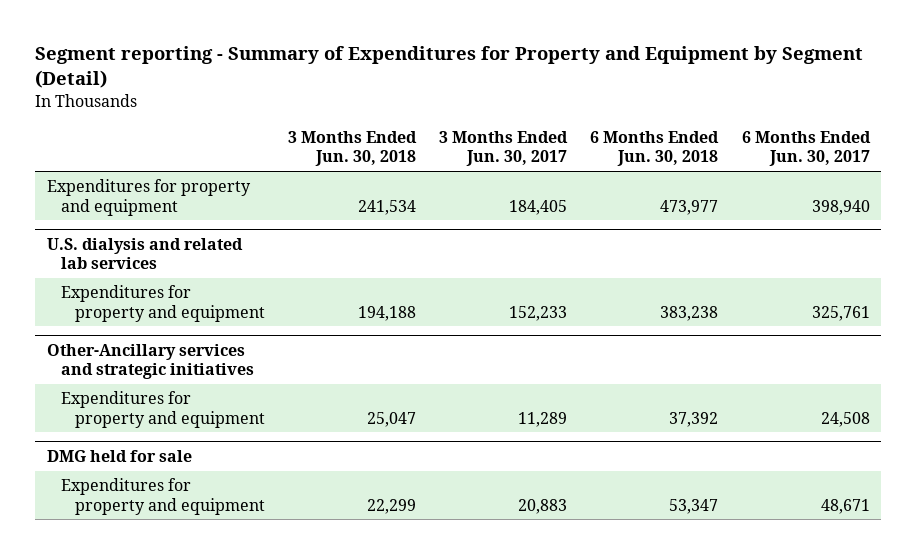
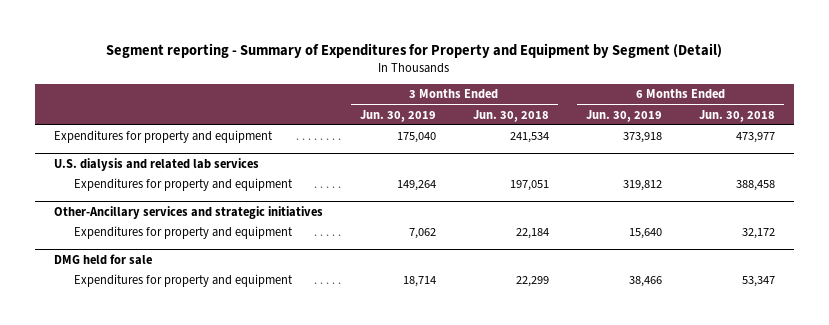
- | 3 Months Ended Jun. 30, 2018 | 3 Months Ended Jun. 30, 2017 | 6 Months Ended Jun. 30, 2018 | 6 Months Ended Jun. 30, 2017
+ | 3 Months Ended Jun. 30, 2019 | 3 Months Ended Jun. 30, 2018 | 6 Months Ended Jun. 30, 2019 | 6 Months Ended Jun. 30, 2018
@ U.S. dialysis and related lab services
- Expenditures for property and equipment | 194,188 | 152,233 | 383,238 | 325,761
+ Expenditures for property and equipment | 149,264 | 197,051 | 319,812 | 388,458
@ Other-Ancillary services and strategic initiatives
- Expenditures for property and equipment | 25,047 | 11,289 | 37,392 | 24,508
+ Expenditures for property and equipment | 7,062 | 22,184 | 15,640 | 32,172

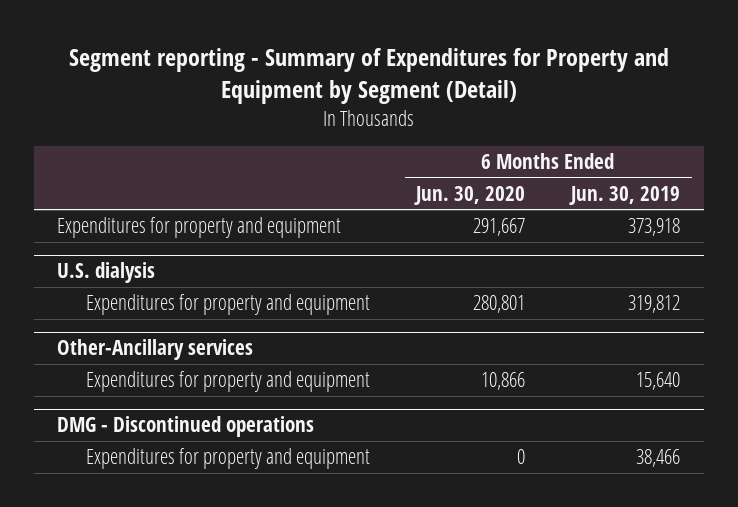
- | 3 Months Ended Jun. 30, 2019 | 3 Months Ended Jun. 30, 2018 | 6 Months Ended Jun. 30, 2019 | 6 Months Ended Jun. 30, 2018
+ | 6 Months Ended Jun. 30, 2020 | 6 Months Ended Jun. 30, 2019
- U.S. dialysis and related lab services
+ U.S. dialysis
- Other-Ancillary services and strategic initiatives
+ Other-Ancillary services
- DMG held for sale
+ DMG - Discontinued operations

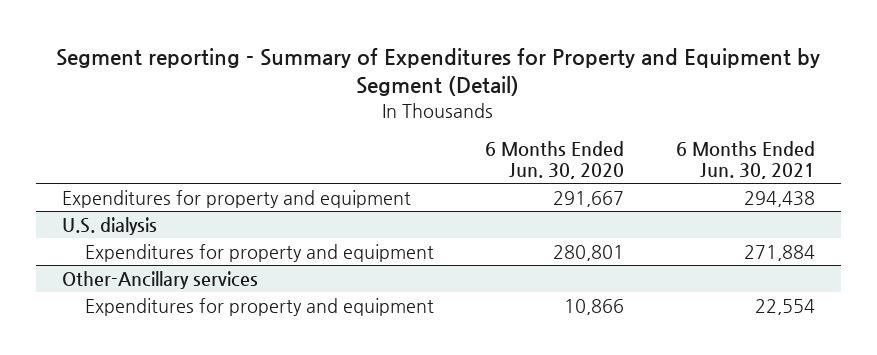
- | 6 Months Ended Jun. 30, 2020 | 6 Months Ended Jun. 30, 2019
+ | 6 Months Ended Jun. 30, 2020 | 6 Months Ended Jun. 30, 2021
- DMG - Discontinued operations
- Expenditures for property and equipment | 0 | 38,466

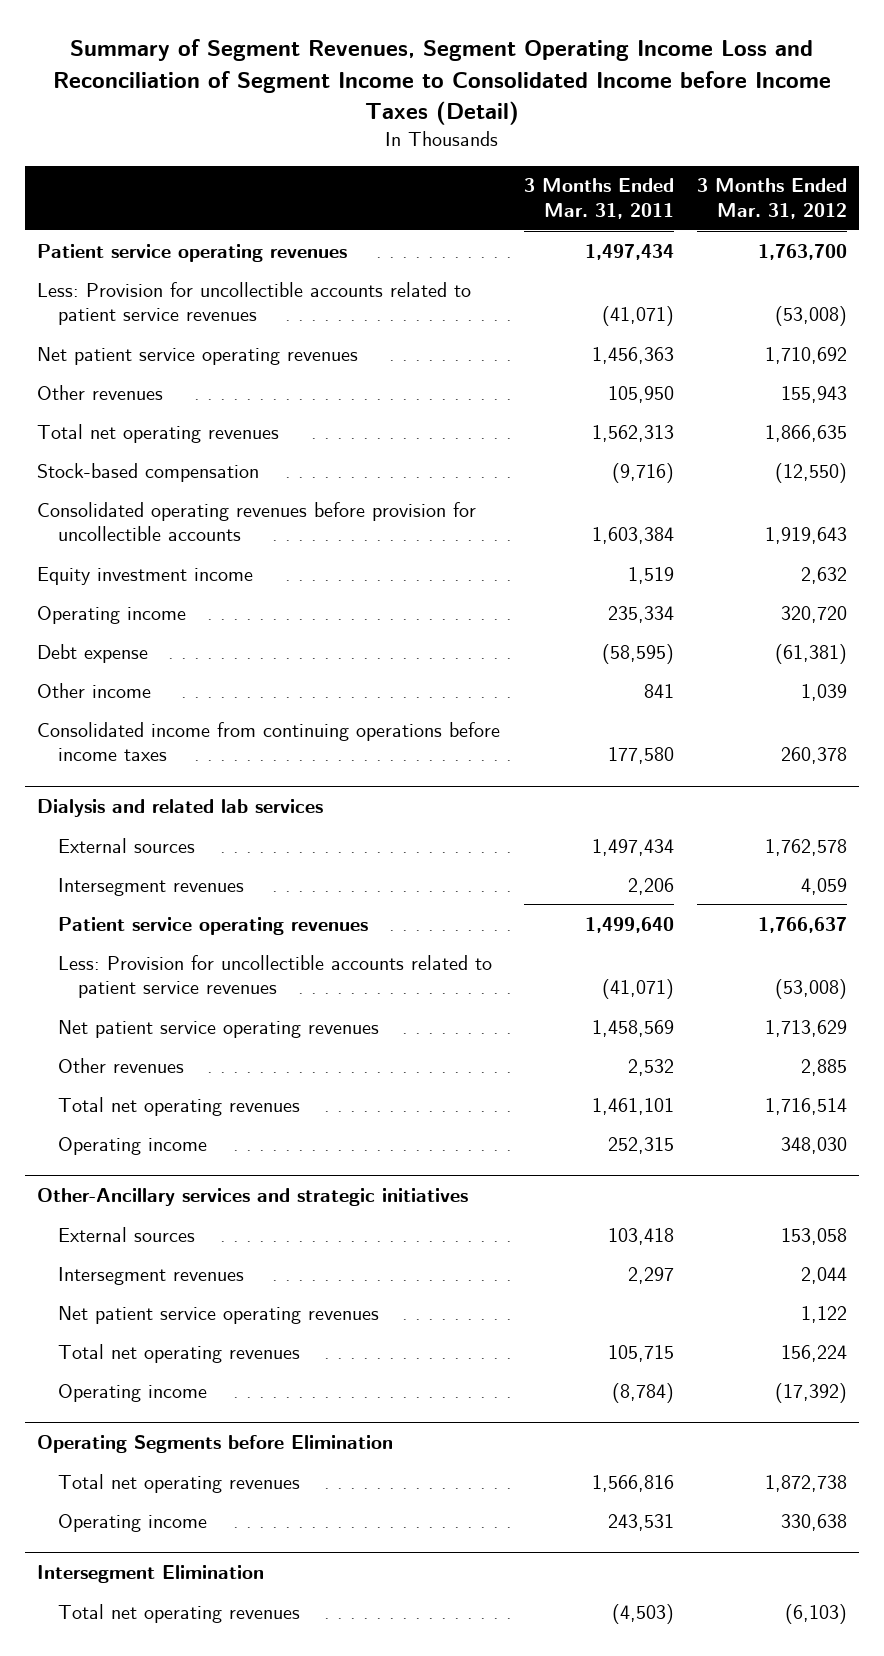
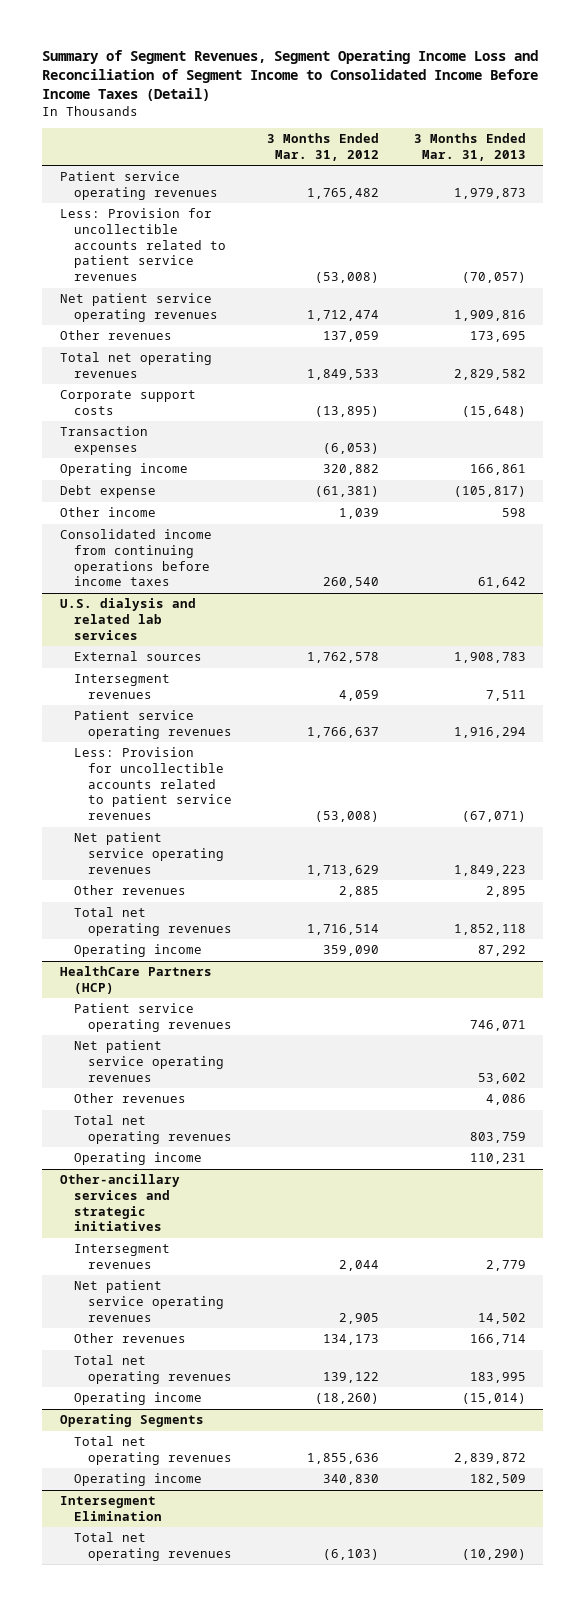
- Summary of Segment Revenues, Segment Operating Income Loss and Reconciliation of Segment Income to Consolidated Income before Income Taxes (Detail)
+ Summary of Segment Revenues, Segment Operating Income Loss and Reconciliation of Segment Income to Consolidated Income Before Income Taxes (Detail)
- | 3 Months Ended Mar. 31, 2011 | 3 Months Ended Mar. 31, 2012
+ | 3 Months Ended Mar. 31, 2012 | 3 Months Ended Mar. 31, 2013
- Patient service operating revenues | 1,497,434 | 1,763,700
+ Patient service operating revenues | 1,765,482 | 1,979,873
- Net patient service operating revenues | 1,456,363 | 1,710,692
- Other revenues | 105,950 | 155,943
- Total net operating revenues | 1,562,313 | 1,866,635
- Stock-based compensation | (9,716) | (12,550)
- Consolidated operating revenues before provision for uncollectible accounts | 1,603,384 | 1,919,643
- Equity investment income | 1,519 | 2,632
- Operating income | 235,334 | 320,720
+ Net patient service operating revenues | 1,712,474 | 1,909,816
+ Other revenues | 137,059 | 173,695
+ Total net operating revenues | 1,849,533 | 2,829,582
+ Corporate support costs | (13,895) | (15,648)
+ Transaction expenses | (6,053) |
+ Operating income | 320,882 | 166,861
- Consolidated income from continuing operations before income taxes | 177,580 | 260,378
- Dialysis and related lab services
+ Consolidated income from continuing operations before income taxes | 260,540 | 61,642
+ U.S. dialysis and related lab services
- Operating income | 252,315 | 348,030
- Other-Ancillary services and strategic initiatives
- External sources | 103,418 | 153,058
+ Operating income | 359,090 | 87,292
+ HealthCare Partners (HCP)
+ Patient service operating revenues | | 746,071
+ Net patient service operating revenues | | 53,602
+ Other revenues | | 4,086
+ Total net operating revenues | | 803,759
+ Operating income | | 110,231
+ Other-ancillary services and strategic initiatives
- Net patient service operating revenues | | 1,122
- Total net operating revenues | 105,715 | 156,224
- Operating income | (8,784) | (17,392)
- Operating Segments before Elimination
- Total net operating revenues | 1,566,816 | 1,872,738
- Operating income | 243,531 | 330,638
+ Net patient service operating revenues | 2,905 | 14,502
+ Other revenues | 134,173 | 166,714
+ Total net operating revenues | 139,122 | 183,995
+ Operating income | (18,260) | (15,014)
+ Operating Segments
+ Total net operating revenues | 1,855,636 | 2,839,872
+ Operating income | 340,830 | 182,509

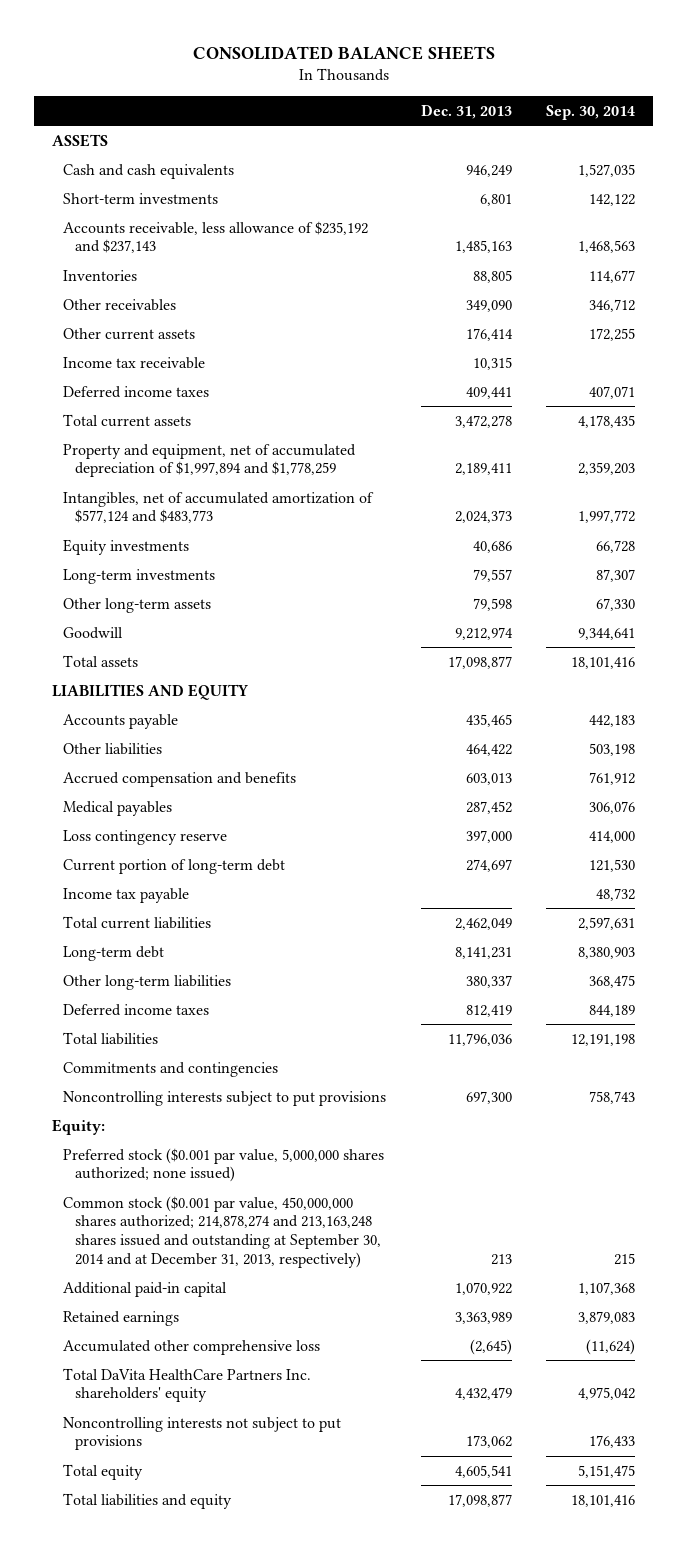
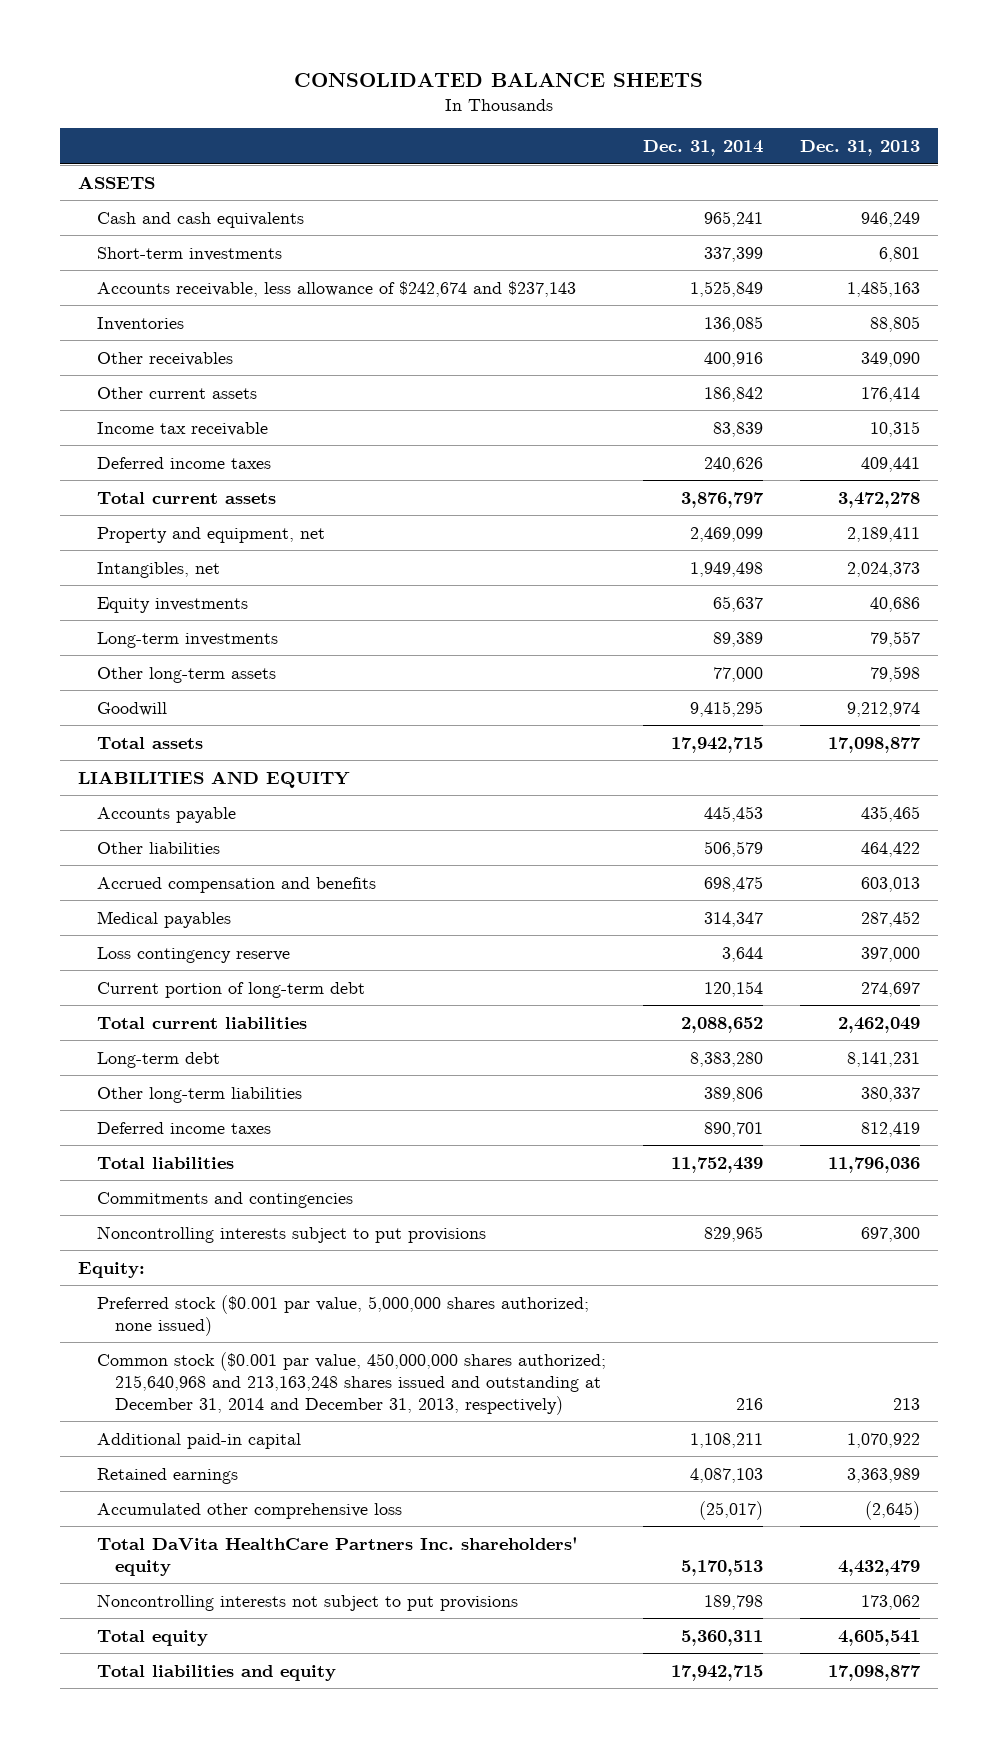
- | Dec. 31, 2013 | Sep. 30, 2014
+ | Dec. 31, 2014 | Dec. 31, 2013
- Accounts receivable, less allowance of $235,192 and $237,143 | 1,485,163 | 1,468,563
+ Accounts receivable, less allowance of $242,674 and $237,143 | 1,525,849 | 1,485,163
- Property and equipment, net of accumulated depreciation of $1,997,894 and $1,778,259 | 2,189,411 | 2,359,203
- Intangibles, net of accumulated amortization of $577,124 and $483,773 | 2,024,373 | 1,997,772
+ Property and equipment, net | 2,469,099 | 2,189,411
+ Intangibles, net | 1,949,498 | 2,024,373
- Income tax payable | | 48,732
- Common stock ($0.001 par value, 450,000,000 shares authorized; 214,878,274 and 213,163,248 shares issued and outstanding at September 30, 2014 and at December 31, 2013, respectively) | 213 | 215
+ Common stock ($0.001 par value, 450,000,000 shares authorized; 215,640,968 and 213,163,248 shares issued and outstanding at December 31, 2014 and December 31, 2013, respectively) | 216 | 213

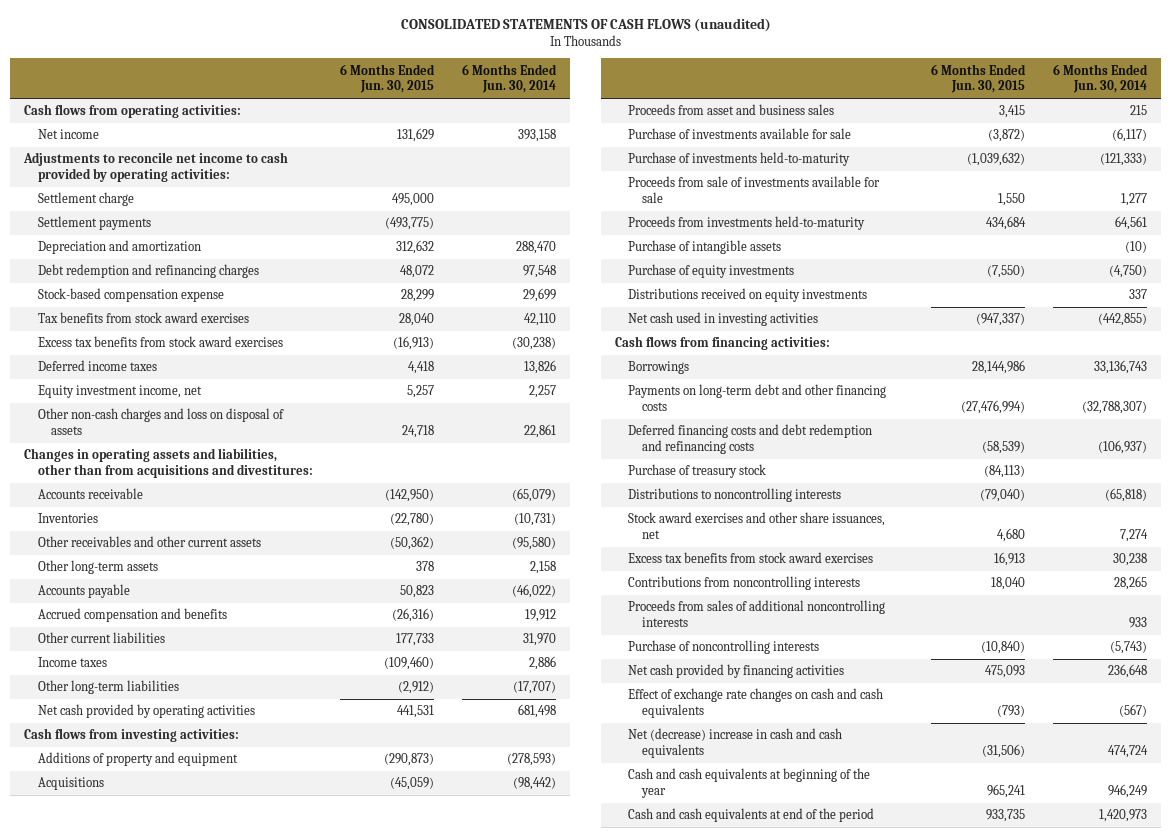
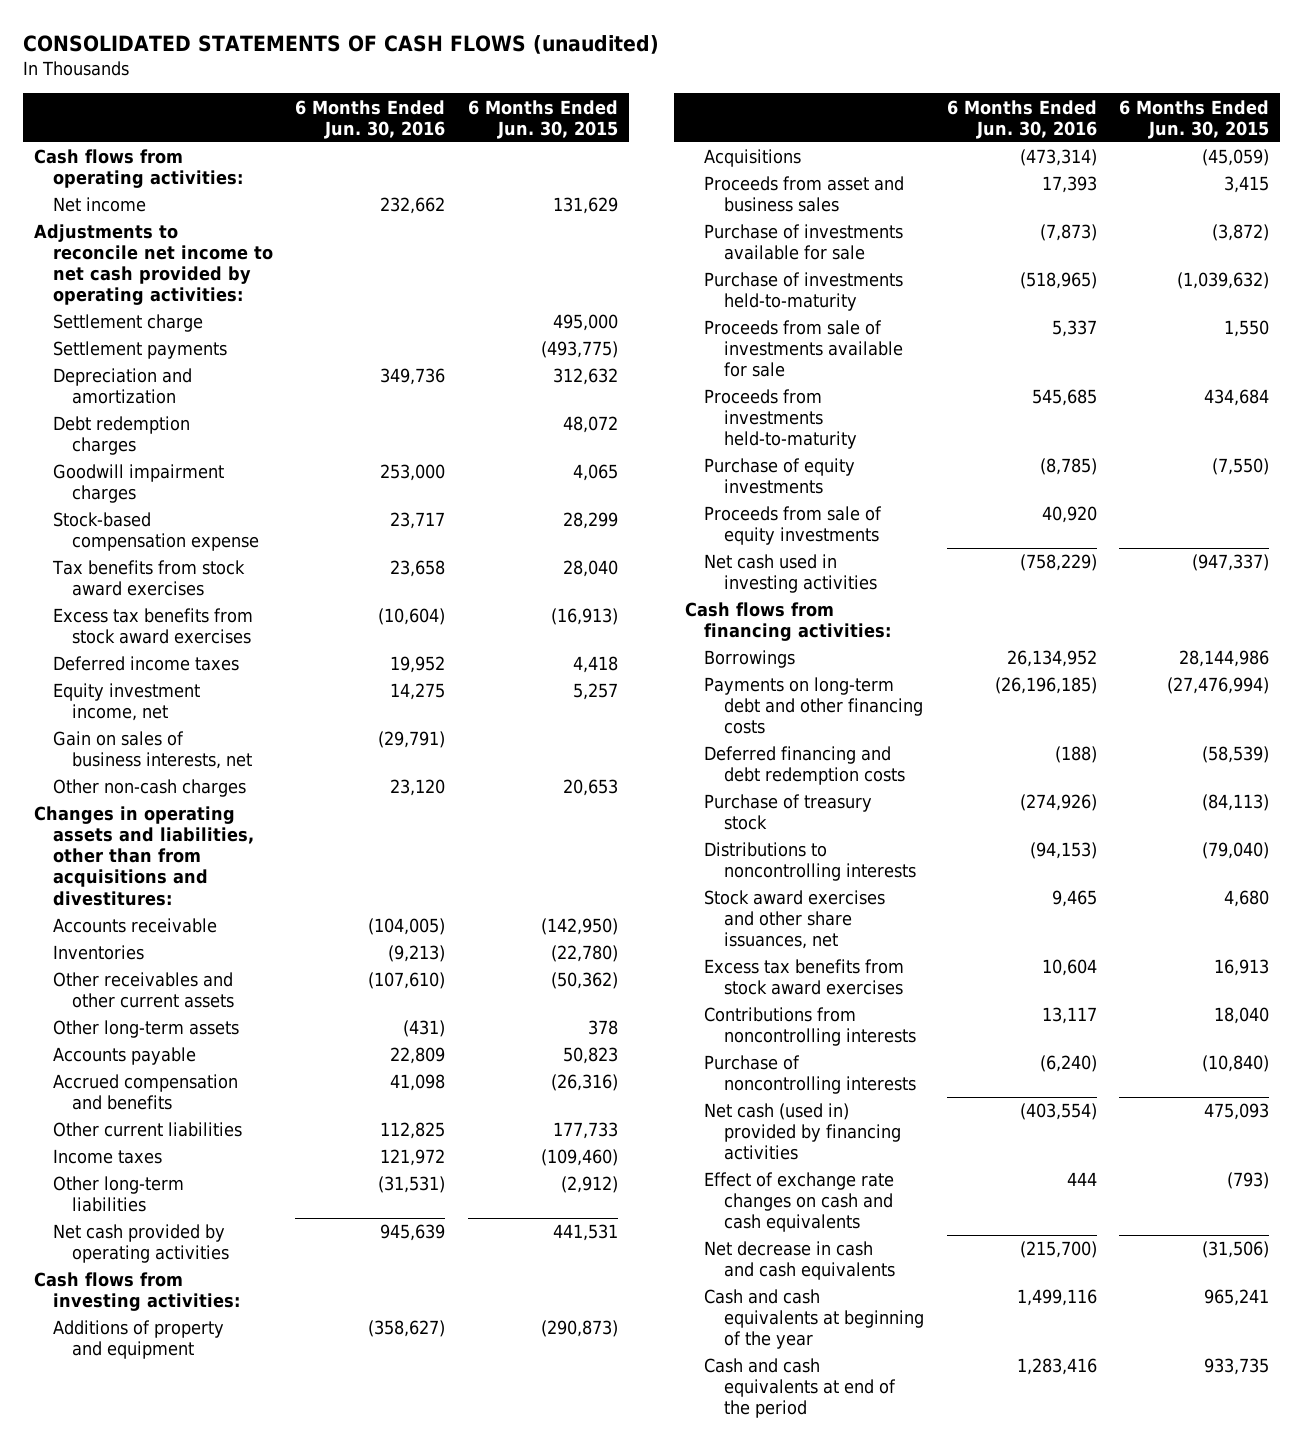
- | 6 Months Ended Jun. 30, 2015 | 6 Months Ended Jun. 30, 2014
+ | 6 Months Ended Jun. 30, 2016 | 6 Months Ended Jun. 30, 2015
- Adjustments to reconcile net income to cash provided by operating activities:
+ Adjustments to reconcile net income to net cash provided by operating activities:
- Debt redemption and refinancing charges | 48,072 | 97,548
+ Debt redemption charges | | 48,072
+ Goodwill impairment charges | 253,000 | 4,065
- Other non-cash charges and loss on disposal of assets | 24,718 | 22,861
+ Gain on sales of business interests, net | (29,791) |
+ Other non-cash charges | 23,120 | 20,653
- Purchase of intangible assets | | (10)
- Distributions received on equity investments | | 337
+ Proceeds from sale of equity investments | 40,920 |
- Deferred financing costs and debt redemption and refinancing costs | (58,539) | (106,937)
+ Deferred financing and debt redemption costs | (188) | (58,539)
- Proceeds from sales of additional noncontrolling interests | | 933
- Net cash provided by financing activities | 475,093 | 236,648
+ Net cash (used in) provided by financing activities | (403,554) | 475,093
- Net (decrease) increase in cash and cash equivalents | (31,506) | 474,724
+ Net decrease in cash and cash equivalents | (215,700) | (31,506)

